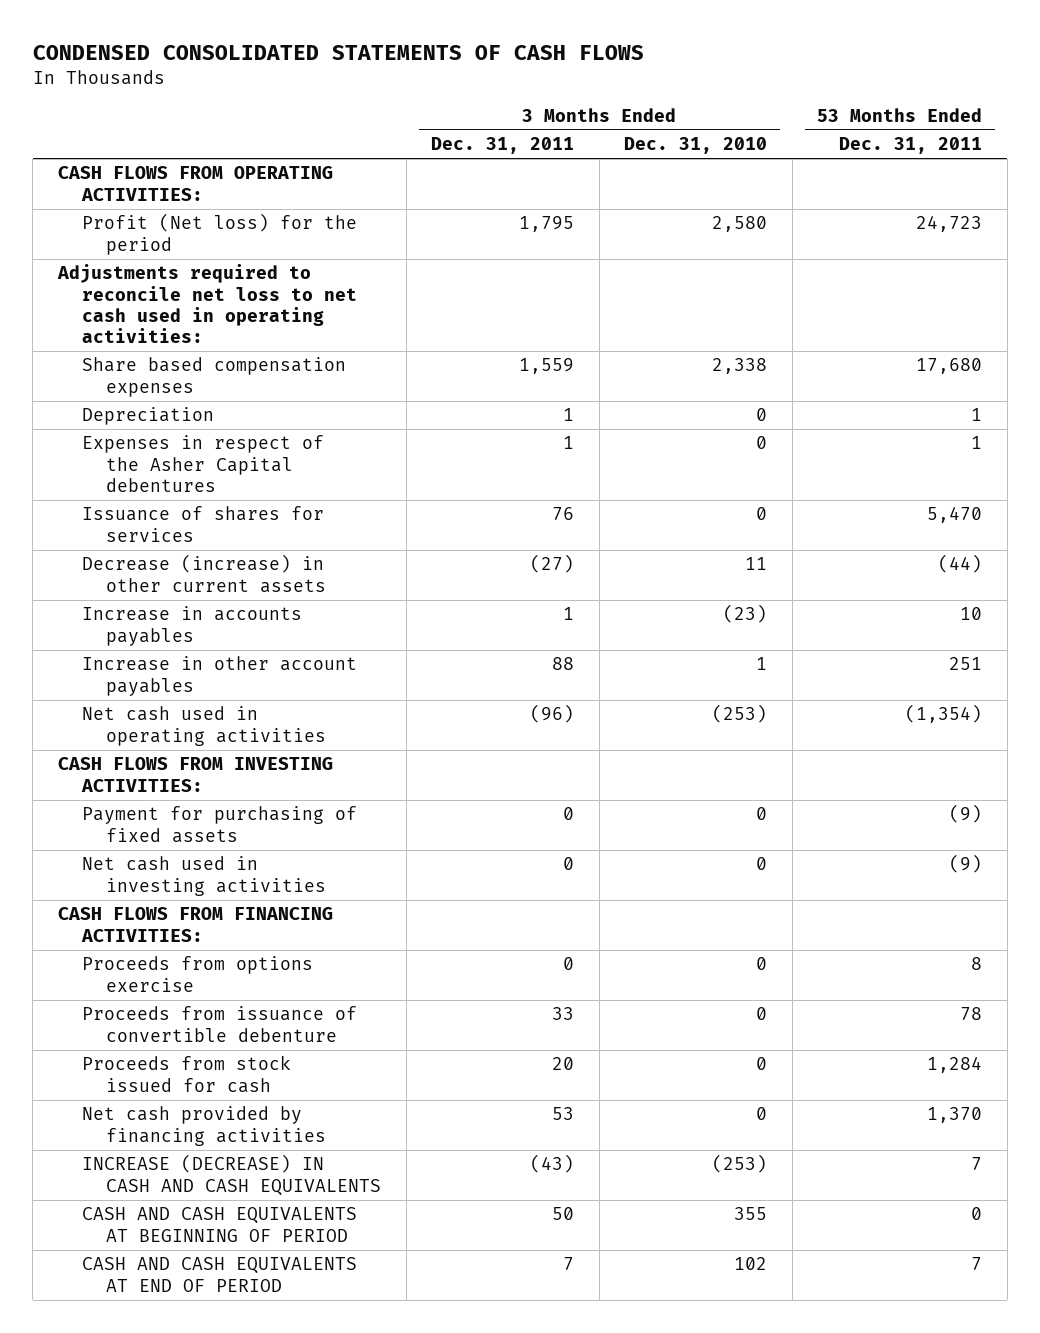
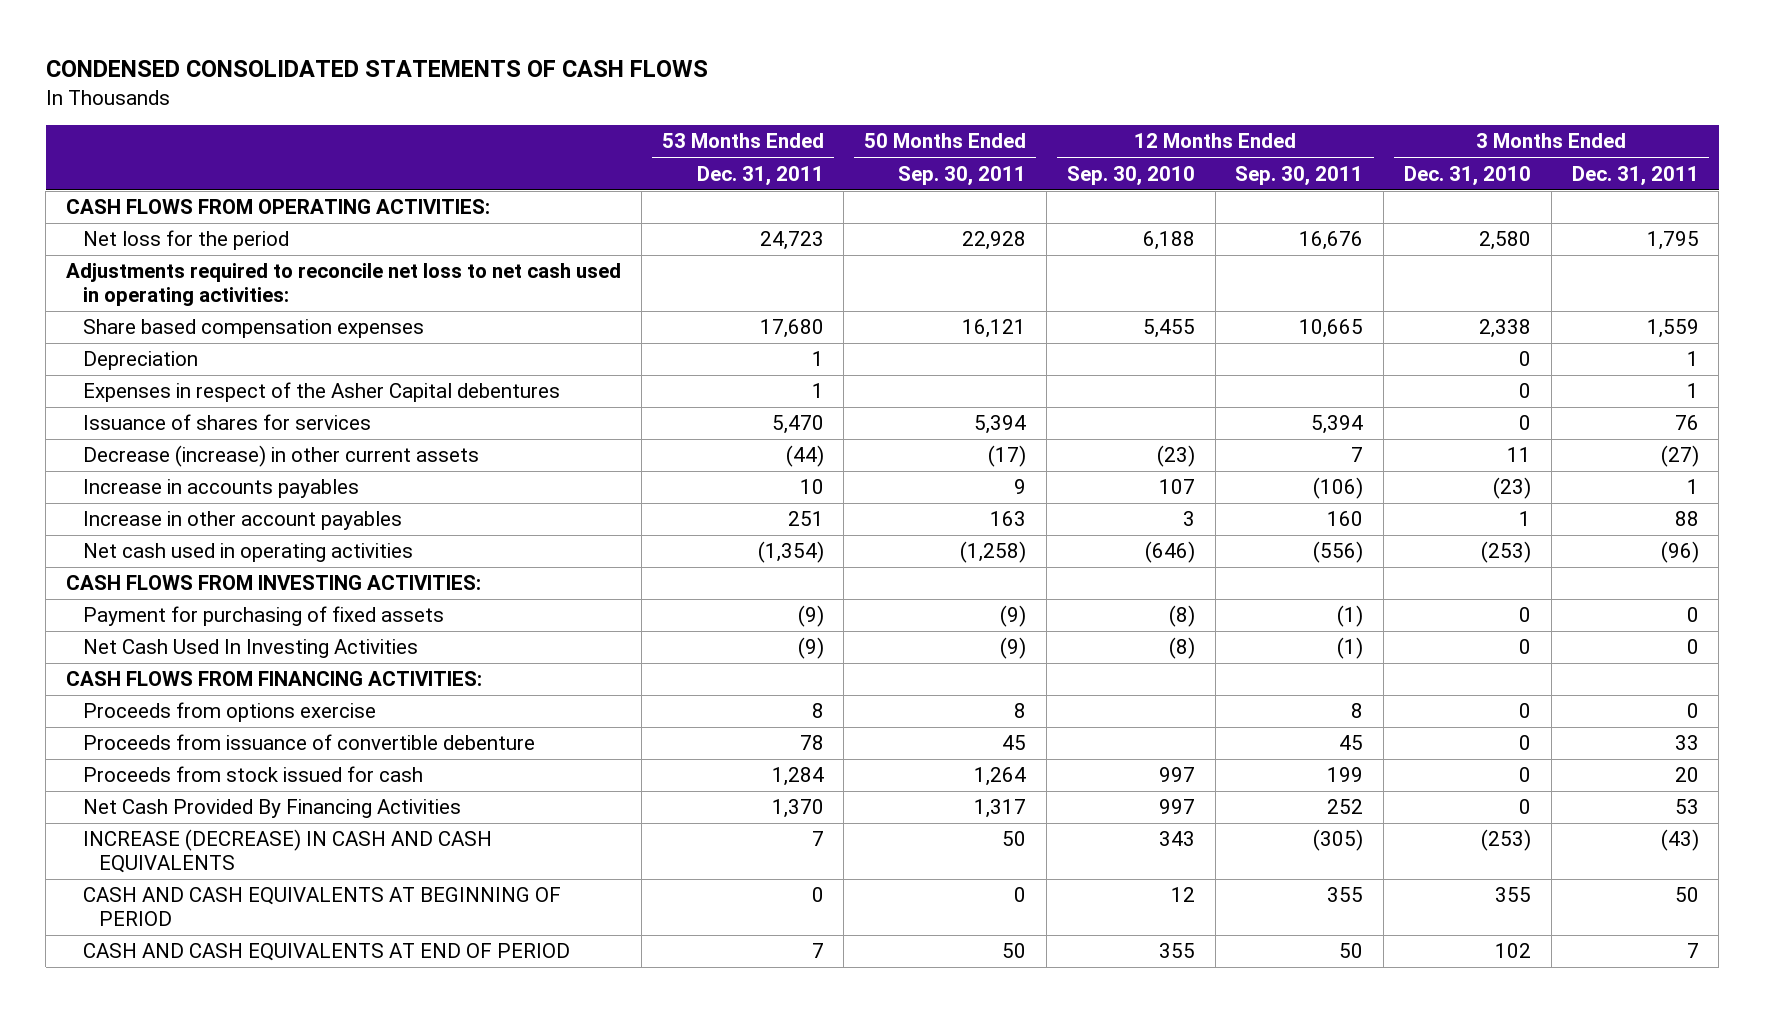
- | 3 Months Ended Dec. 31, 2011 | 3 Months Ended Dec. 31, 2010 | 53 Months Ended Dec. 31, 2011
+ | 53 Months Ended Dec. 31, 2011 | 50 Months Ended Sep. 30, 2011 | 12 Months Ended Sep. 30, 2010 | 12 Months Ended Sep. 30, 2011 | 3 Months Ended Dec. 31, 2010 | 3 Months Ended Dec. 31, 2011
- Profit (Net loss) for the period | 1,795 | 2,580 | 24,723
+ Net loss for the period | 24,723 | 22,928 | 6,188 | 16,676 | 2,580 | 1,795
- Net cash used in investing activities | 0 | 0 | (9)
+ Net Cash Used In Investing Activities | (9) | (9) | (8) | (1) | 0 | 0
- Net cash provided by financing activities | 53 | 0 | 1,370
+ Net Cash Provided By Financing Activities | 1,370 | 1,317 | 997 | 252 | 0 | 53

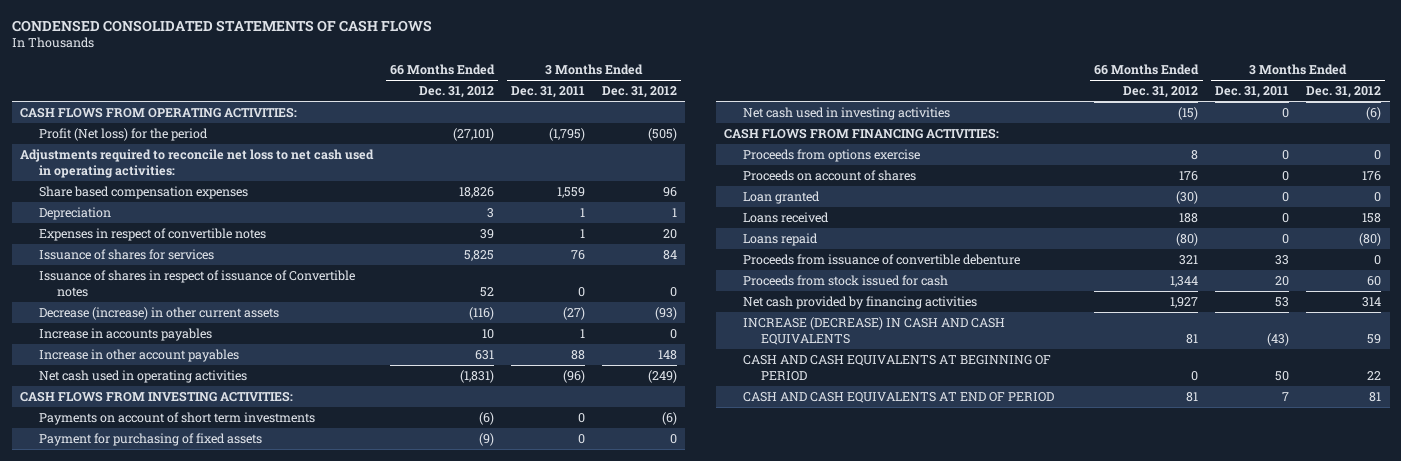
- | 53 Months Ended Dec. 31, 2011 | 50 Months Ended Sep. 30, 2011 | 12 Months Ended Sep. 30, 2010 | 12 Months Ended Sep. 30, 2011 | 3 Months Ended Dec. 31, 2010 | 3 Months Ended Dec. 31, 2011
+ | 66 Months Ended Dec. 31, 2012 | 3 Months Ended Dec. 31, 2011 | 3 Months Ended Dec. 31, 2012
- Net loss for the period | 24,723 | 22,928 | 6,188 | 16,676 | 2,580 | 1,795
+ Profit (Net loss) for the period | (27,101) | (1,795) | (505)
- Expenses in respect of the Asher Capital debentures | 1 | | | | 0 | 1
+ Expenses in respect of convertible notes | 39 | 1 | 20
+ Issuance of shares in respect of issuance of Convertible notes | 52 | 0 | 0
+ Payments on account of short term investments | (6) | 0 | (6)
- Net Cash Used In Investing Activities | (9) | (9) | (8) | (1) | 0 | 0
+ Net cash used in investing activities | (15) | 0 | (6)
+ Proceeds on account of shares | 176 | 0 | 176
+ Loan granted | (30) | 0 | 0
+ Loans received | 188 | 0 | 158
+ Loans repaid | (80) | 0 | (80)
- Net Cash Provided By Financing Activities | 1,370 | 1,317 | 997 | 252 | 0 | 53
+ Net cash provided by financing activities | 1,927 | 53 | 314

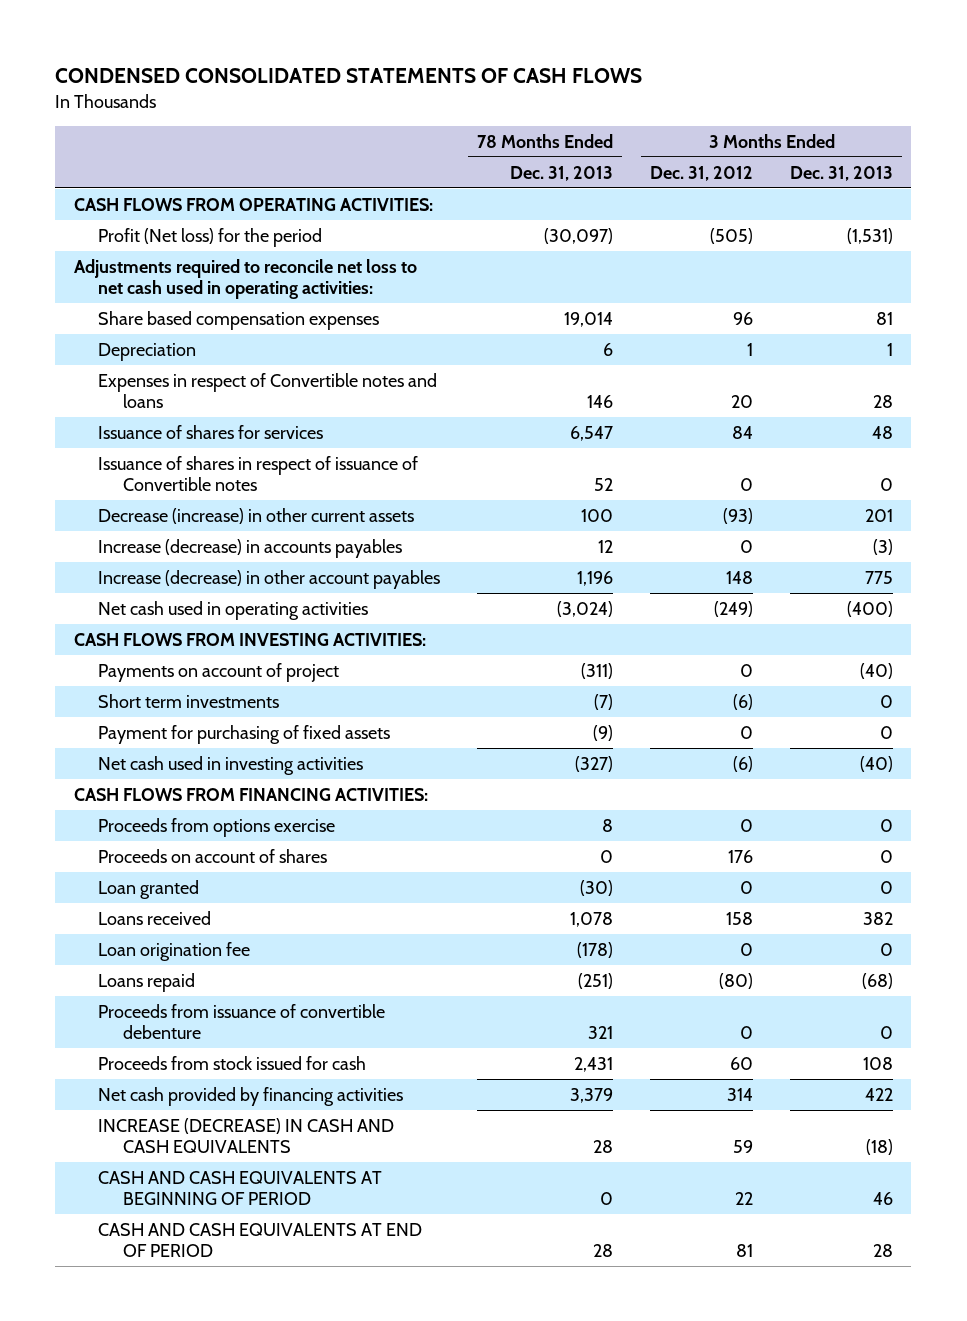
- | 66 Months Ended Dec. 31, 2012 | 3 Months Ended Dec. 31, 2011 | 3 Months Ended Dec. 31, 2012
+ | 78 Months Ended Dec. 31, 2013 | 3 Months Ended Dec. 31, 2012 | 3 Months Ended Dec. 31, 2013
- Expenses in respect of convertible notes | 39 | 1 | 20
+ Expenses in respect of Convertible notes and loans | 146 | 20 | 28
- Increase in accounts payables | 10 | 1 | 0
- Increase in other account payables | 631 | 88 | 148
+ Increase (decrease) in accounts payables | 12 | 0 | (3)
+ Increase (decrease) in other account payables | 1,196 | 148 | 775
- Payments on account of short term investments | (6) | 0 | (6)
+ Payments on account of project | (311) | 0 | (40)
+ Short term investments | (7) | (6) | 0
+ Loan origination fee | (178) | 0 | 0

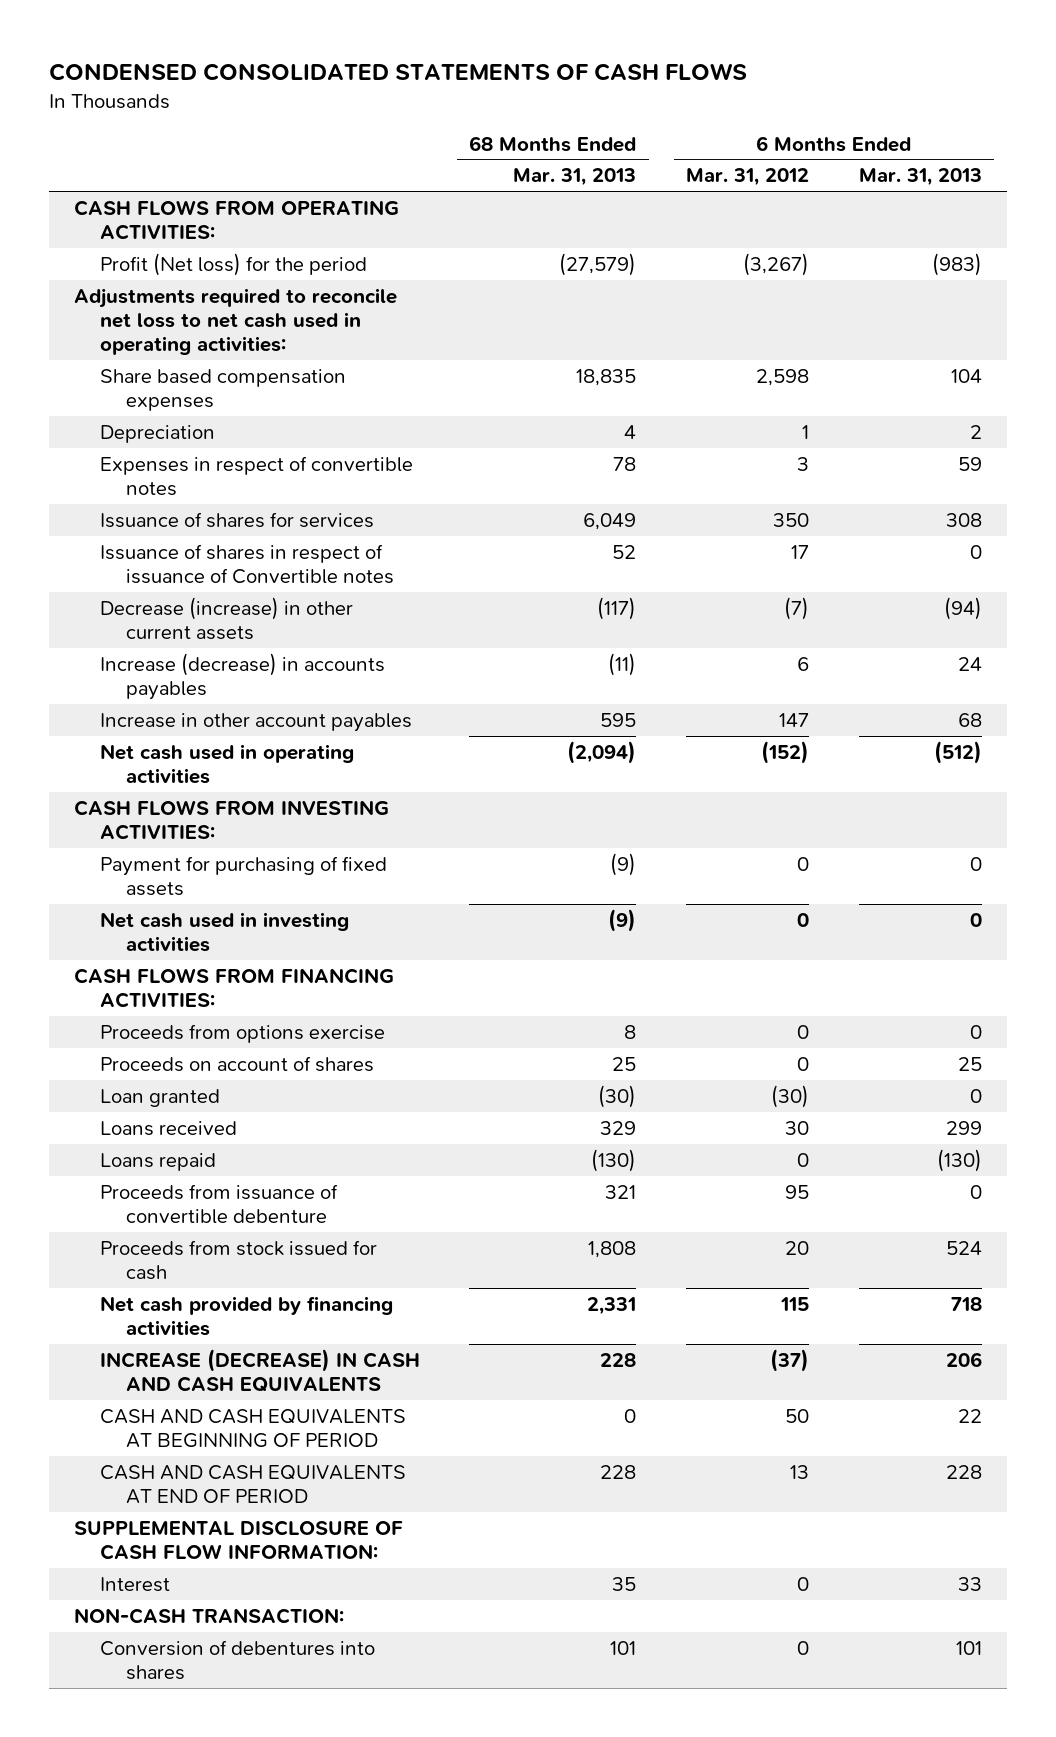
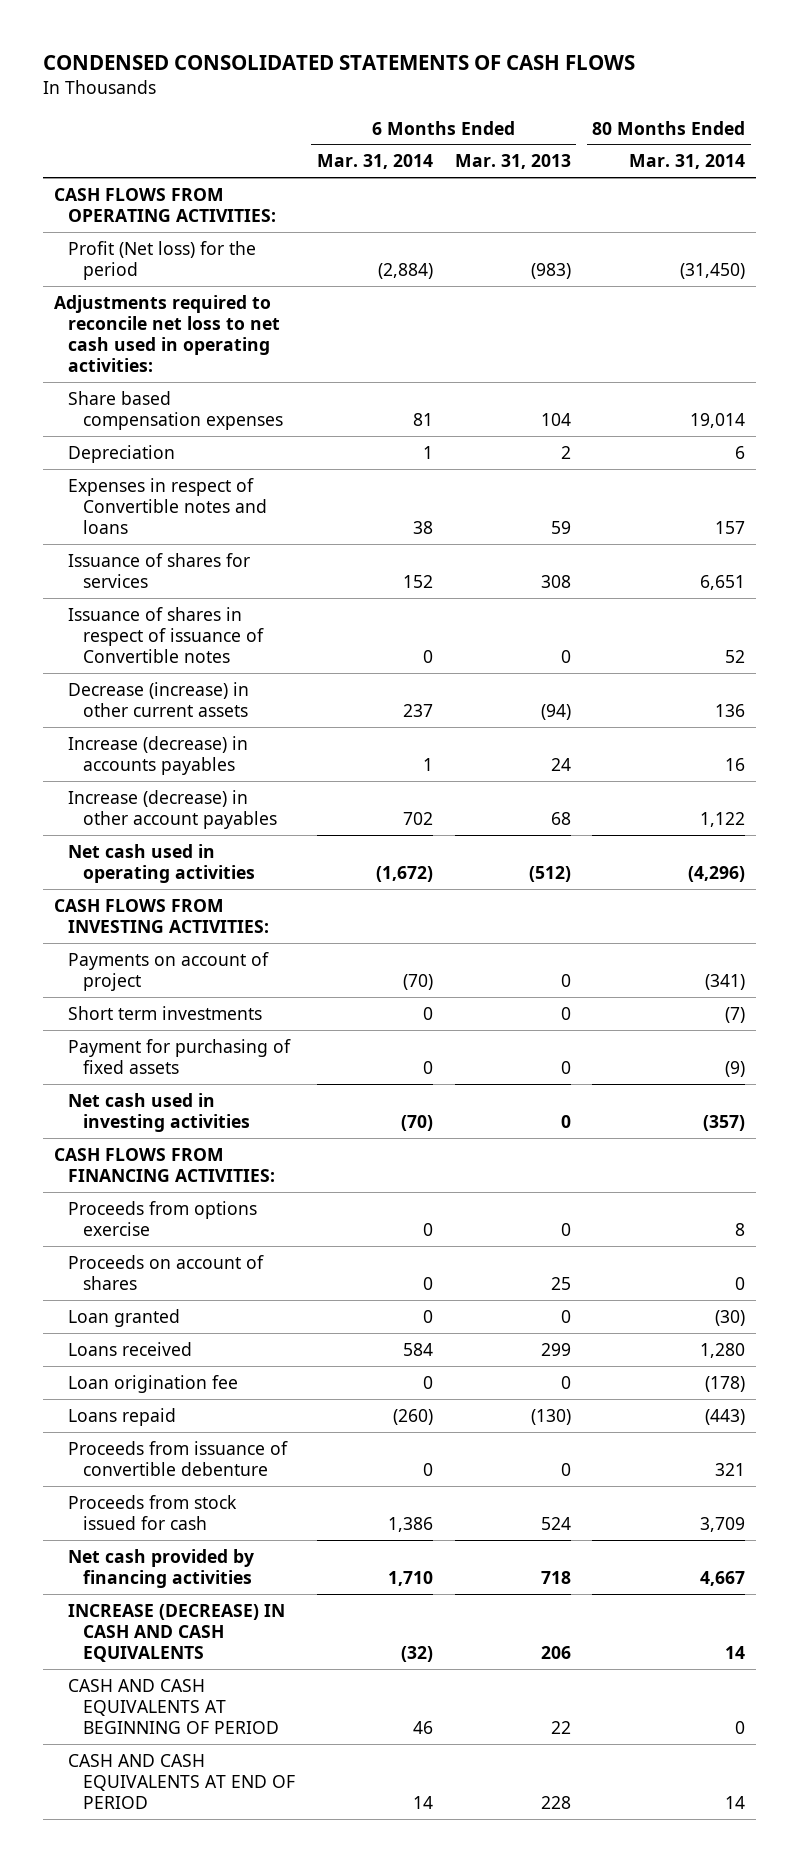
- | 68 Months Ended Mar. 31, 2013 | 6 Months Ended Mar. 31, 2012 | 6 Months Ended Mar. 31, 2013
+ | 6 Months Ended Mar. 31, 2014 | 6 Months Ended Mar. 31, 2013 | 80 Months Ended Mar. 31, 2014
- Expenses in respect of convertible notes | 78 | 3 | 59
+ Expenses in respect of Convertible notes and loans | 38 | 59 | 157
- Increase in other account payables | 595 | 147 | 68
+ Increase (decrease) in other account payables | 702 | 68 | 1,122
+ Payments on account of project | (70) | 0 | (341)
+ Short term investments | 0 | 0 | (7)
+ Loan origination fee | 0 | 0 | (178)
- SUPPLEMENTAL DISCLOSURE OF CASH FLOW INFORMATION:
- Interest | 35 | 0 | 33
- NON-CASH TRANSACTION:
- Conversion of debentures into shares | 101 | 0 | 101

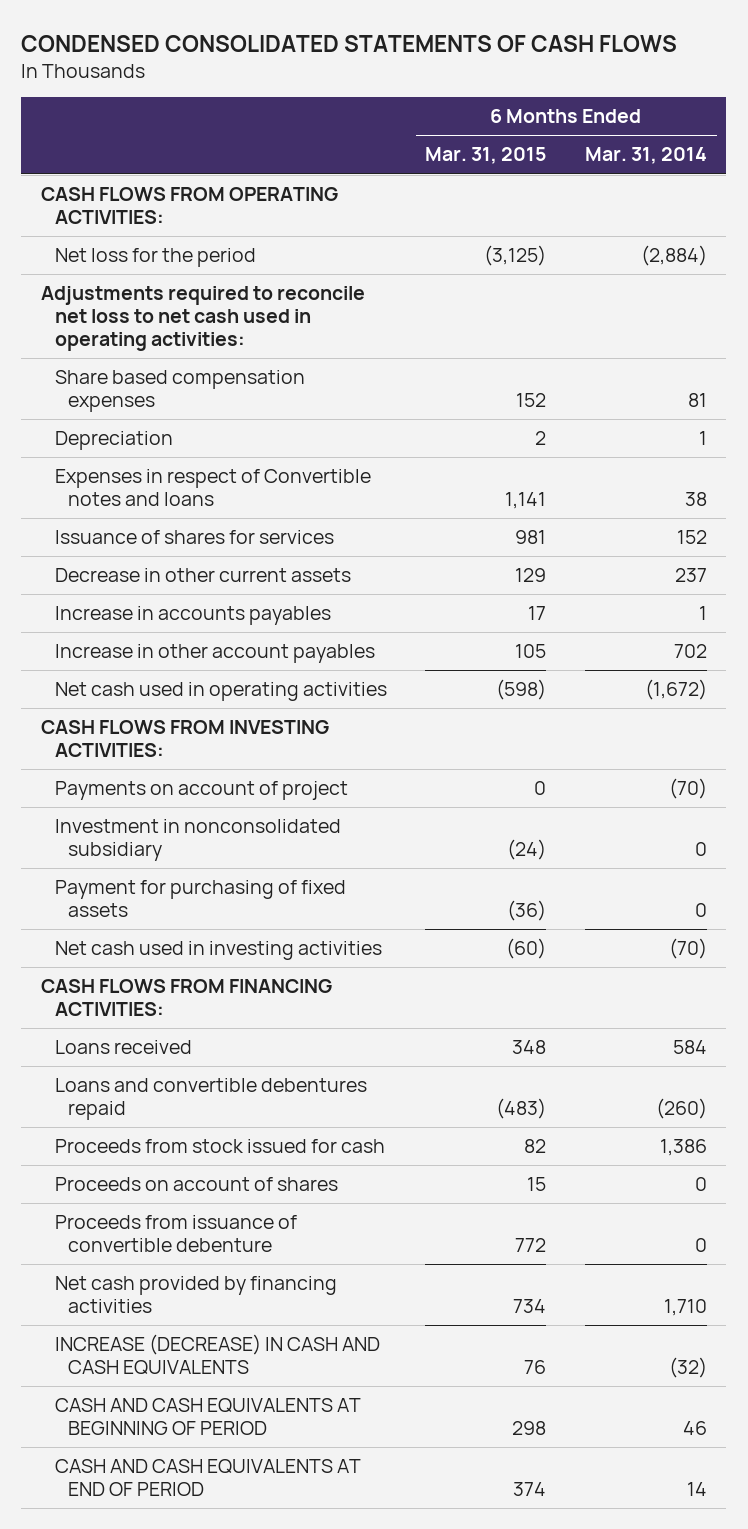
- | 6 Months Ended Mar. 31, 2014 | 6 Months Ended Mar. 31, 2013 | 80 Months Ended Mar. 31, 2014
+ | 6 Months Ended Mar. 31, 2015 | 6 Months Ended Mar. 31, 2014
- Profit (Net loss) for the period | (2,884) | (983) | (31,450)
+ Net loss for the period | (3,125) | (2,884)
- Issuance of shares in respect of issuance of Convertible notes | 0 | 0 | 52
- Decrease (increase) in other current assets | 237 | (94) | 136
- Increase (decrease) in accounts payables | 1 | 24 | 16
- Increase (decrease) in other account payables | 702 | 68 | 1,122
+ Decrease in other current assets | 129 | 237
+ Increase in accounts payables | 17 | 1
+ Increase in other account payables | 105 | 702
- Short term investments | 0 | 0 | (7)
+ Investment in nonconsolidated subsidiary | (24) | 0
- Proceeds from options exercise | 0 | 0 | 8
- Loan granted | 0 | 0 | (30)
- Loan origination fee | 0 | 0 | (178)
- Loans repaid | (260) | (130) | (443)
+ Loans and convertible debentures repaid | (483) | (260)
moved down: Proceeds on account of shares | 15 | 0
moved down: Proceeds from issuance of convertible debenture | 772 | 0

